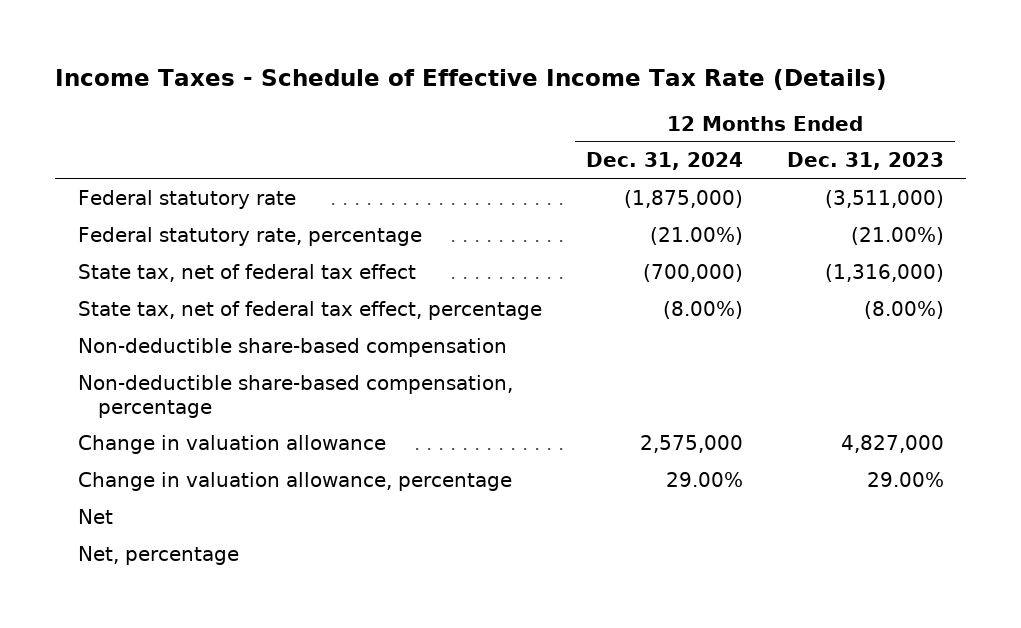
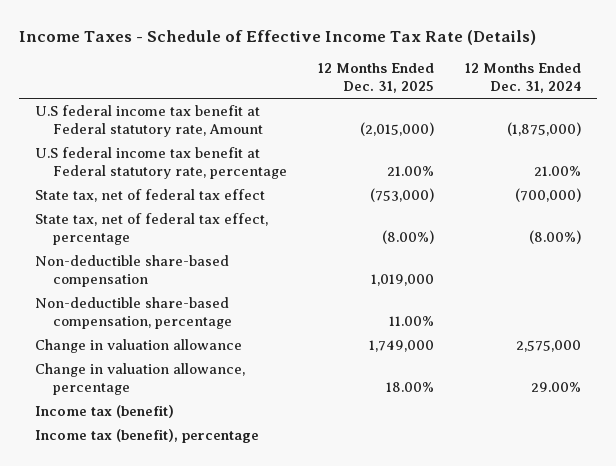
- | 12 Months Ended Dec. 31, 2024 | 12 Months Ended Dec. 31, 2023
+ | 12 Months Ended Dec. 31, 2025 | 12 Months Ended Dec. 31, 2024
- Federal statutory rate | (1,875,000) | (3,511,000)
- Federal statutory rate, percentage | (21.00%) | (21.00%)
+ U.S federal income tax benefit at Federal statutory rate, Amount | (2,015,000) | (1,875,000)
+ U.S federal income tax benefit at Federal statutory rate, percentage | 21.00% | 21.00%
- Net
- Net, percentage
+ Income tax (benefit)
+ Income tax (benefit), percentage

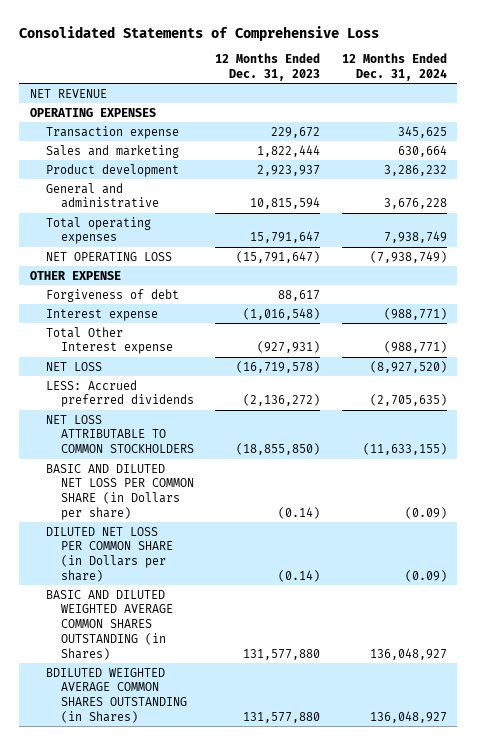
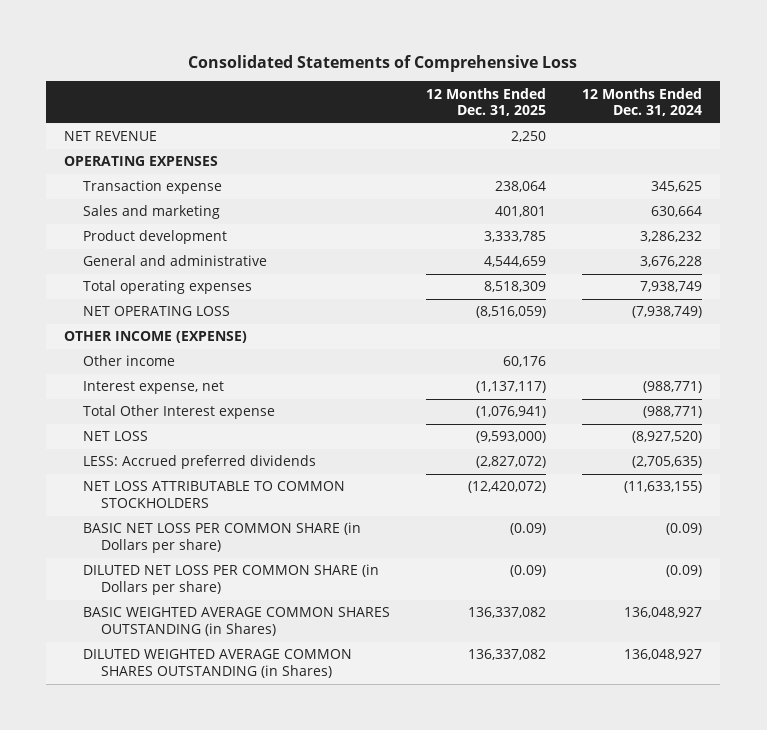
- | 12 Months Ended Dec. 31, 2023 | 12 Months Ended Dec. 31, 2024
+ | 12 Months Ended Dec. 31, 2025 | 12 Months Ended Dec. 31, 2024
- OTHER EXPENSE
- Forgiveness of debt | 88,617 |
- Interest expense | (1,016,548) | (988,771)
+ OTHER INCOME (EXPENSE)
+ Other income | 60,176 |
+ Interest expense, net | (1,137,117) | (988,771)
- BASIC AND DILUTED NET LOSS PER COMMON SHARE (in Dollars per share) | (0.14) | (0.09)
+ BASIC NET LOSS PER COMMON SHARE (in Dollars per share) | (0.09) | (0.09)
- BASIC AND DILUTED WEIGHTED AVERAGE COMMON SHARES OUTSTANDING (in Shares) | 131,577,880 | 136,048,927
- BDILUTED WEIGHTED AVERAGE COMMON SHARES OUTSTANDING (in Shares) | 131,577,880 | 136,048,927
+ BASIC WEIGHTED AVERAGE COMMON SHARES OUTSTANDING (in Shares) | 136,337,082 | 136,048,927
+ DILUTED WEIGHTED AVERAGE COMMON SHARES OUTSTANDING (in Shares) | 136,337,082 | 136,048,927

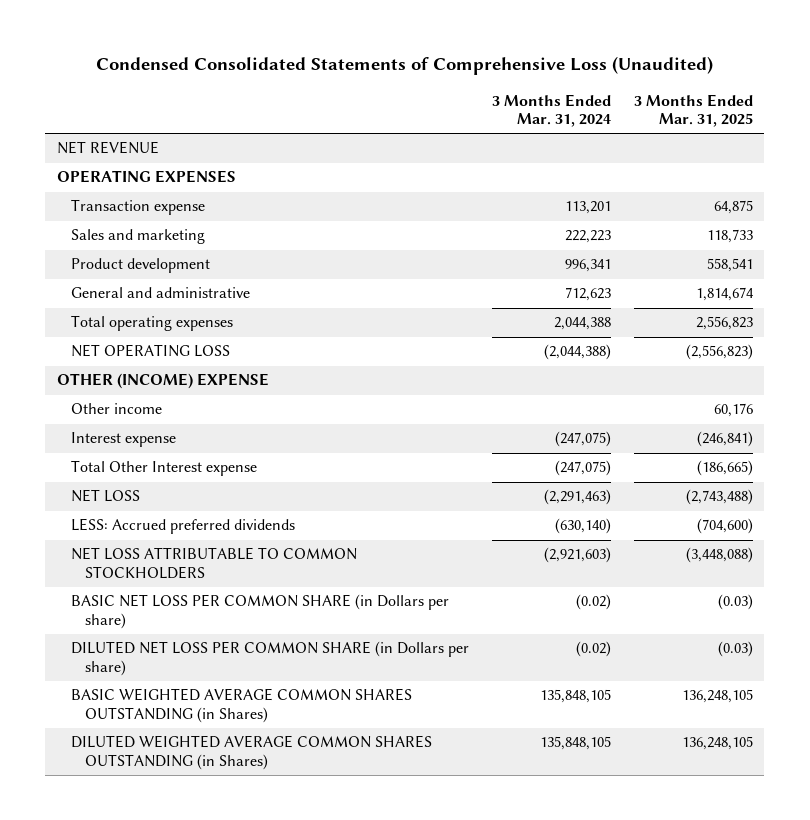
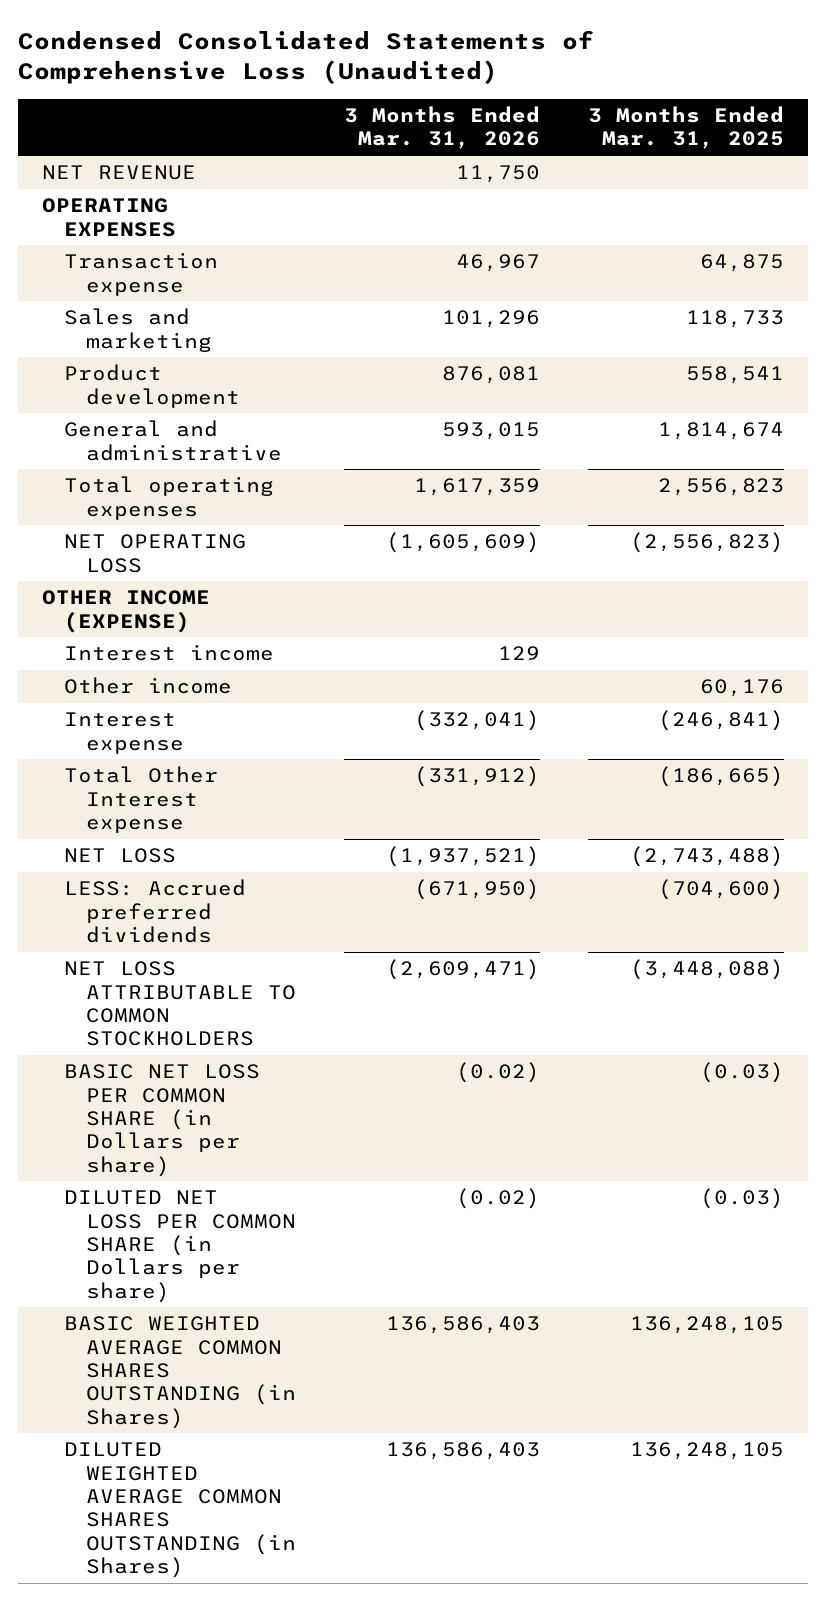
- | 3 Months Ended Mar. 31, 2024 | 3 Months Ended Mar. 31, 2025
+ | 3 Months Ended Mar. 31, 2026 | 3 Months Ended Mar. 31, 2025
- OTHER (INCOME) EXPENSE
+ OTHER INCOME (EXPENSE)
+ Interest income | 129 |

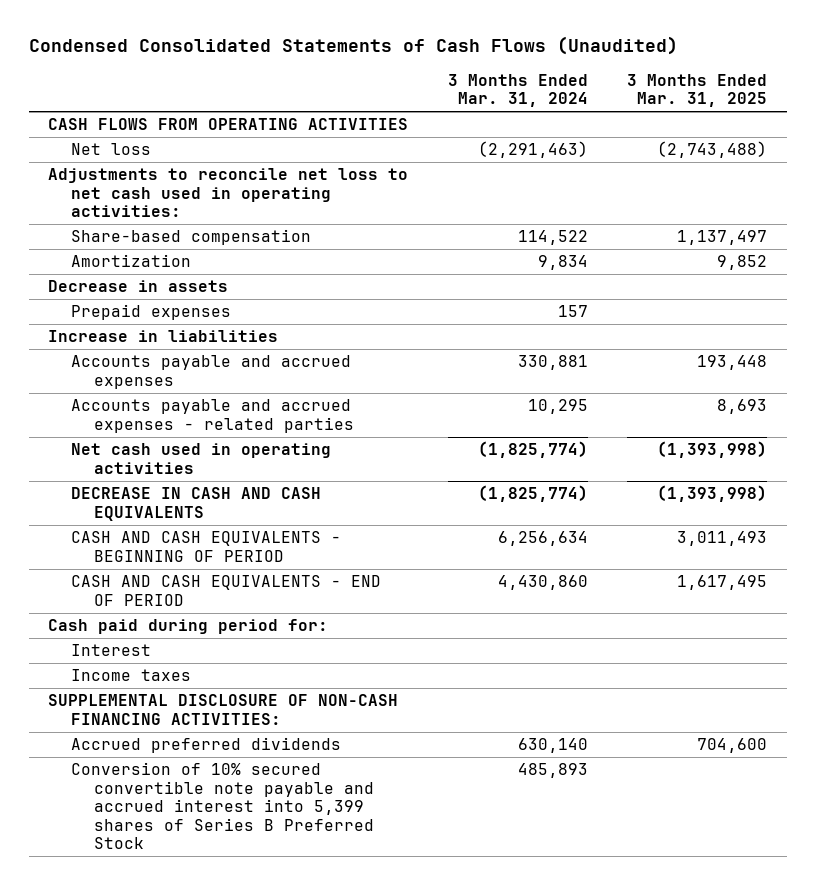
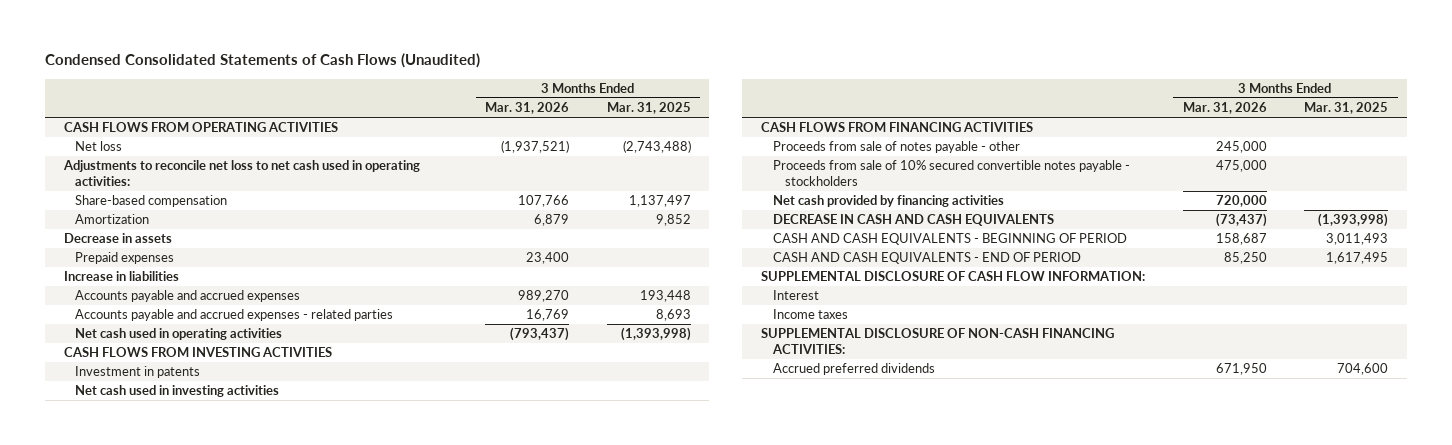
- | 3 Months Ended Mar. 31, 2024 | 3 Months Ended Mar. 31, 2025
+ | 3 Months Ended Mar. 31, 2026 | 3 Months Ended Mar. 31, 2025
+ CASH FLOWS FROM INVESTING ACTIVITIES
+ Investment in patents
+ Net cash used in investing activities
+ CASH FLOWS FROM FINANCING ACTIVITIES
+ Proceeds from sale of notes payable - other | 245,000 |
+ Proceeds from sale of 10% secured convertible notes payable - stockholders | 475,000 |
+ Net cash provided by financing activities | 720,000 |
- Cash paid during period for:
+ SUPPLEMENTAL DISCLOSURE OF CASH FLOW INFORMATION:
- Conversion of 10% secured convertible note payable and accrued interest into 5,399 shares of Series B Preferred Stock | 485,893 |

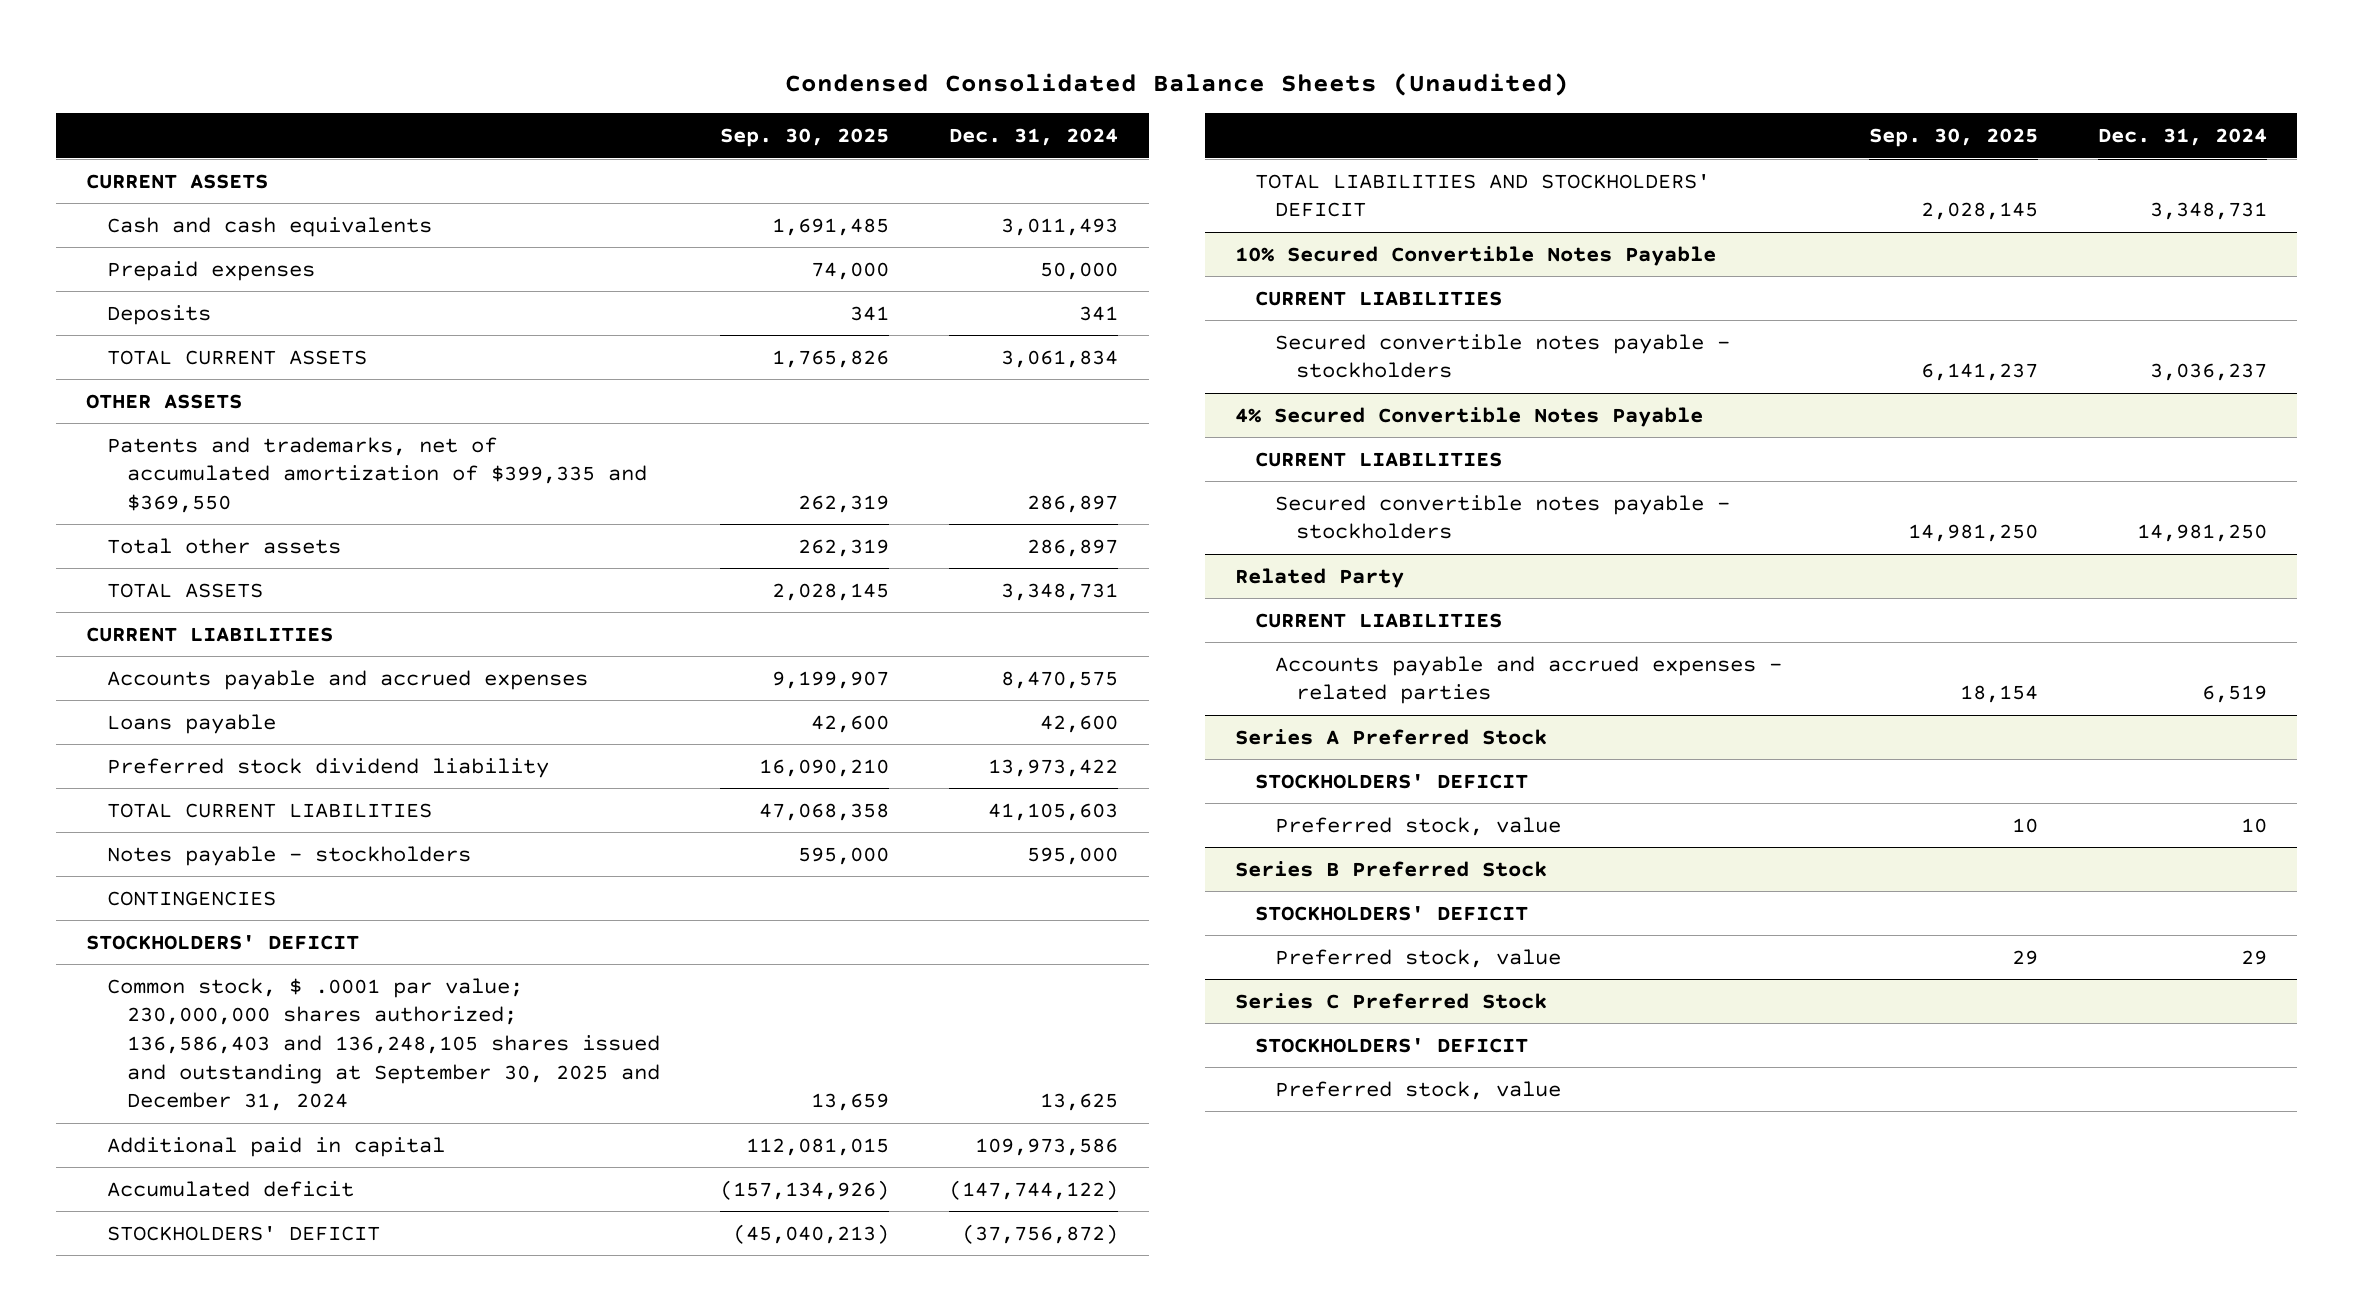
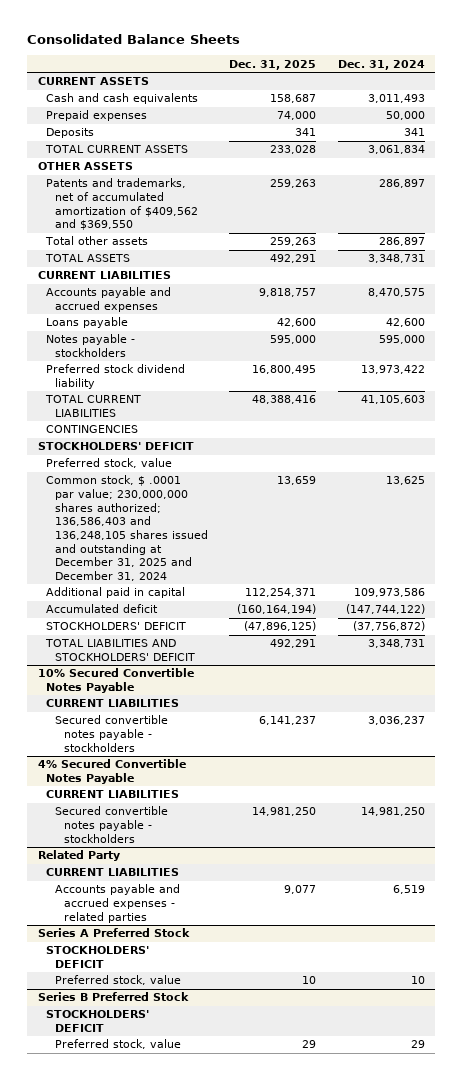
- Condensed Consolidated Balance Sheets (Unaudited)
+ Consolidated Balance Sheets
- | Sep. 30, 2025 | Dec. 31, 2024
+ | Dec. 31, 2025 | Dec. 31, 2024
- Patents and trademarks, net of accumulated amortization of $399,335 and $369,550 | 262,319 | 286,897
+ Patents and trademarks, net of accumulated amortization of $409,562 and $369,550 | 259,263 | 286,897
moved up: Notes payable - stockholders | 595,000 | 595,000
- Common stock, $ .0001 par value; 230,000,000 shares authorized; 136,586,403 and 136,248,105 shares issued and outstanding at September 30, 2025 and December 31, 2024 | 13,659 | 13,625
+ Preferred stock, value
+ Common stock, $ .0001 par value; 230,000,000 shares authorized; 136,586,403 and 136,248,105 shares issued and outstanding at December 31, 2025 and December 31, 2024 | 13,659 | 13,625
- Series C Preferred Stock
- STOCKHOLDERS' DEFICIT
- Preferred stock, value

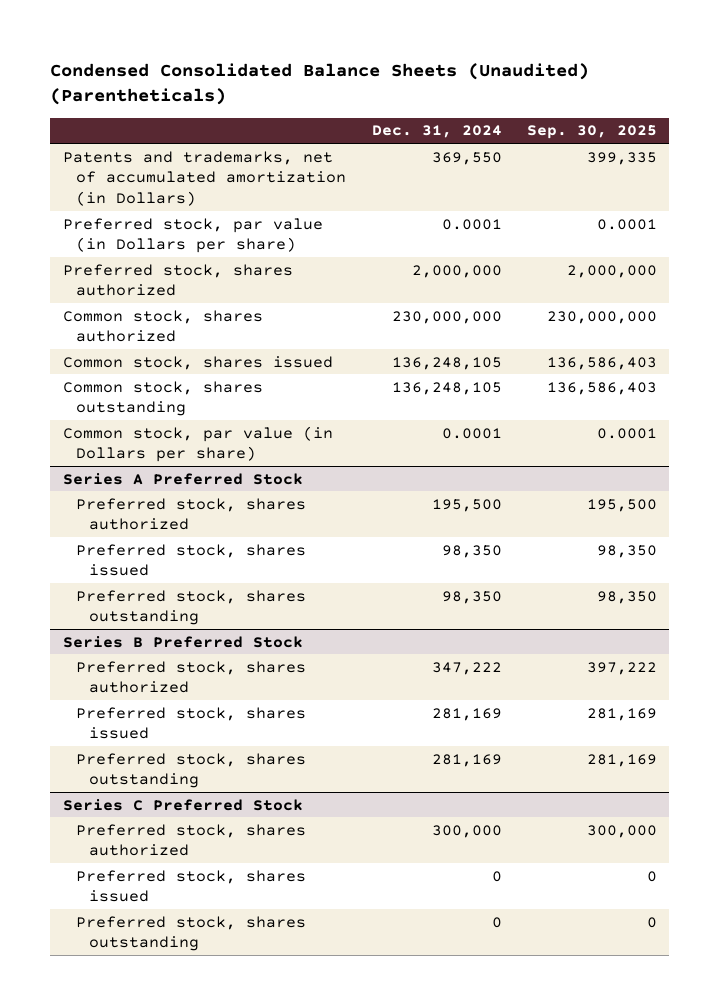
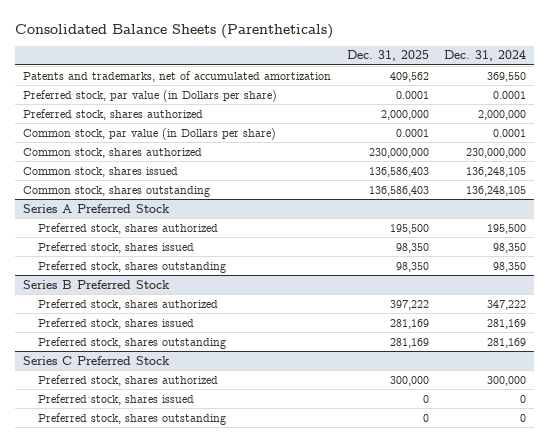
- Condensed Consolidated Balance Sheets (Unaudited) (Parentheticals)
+ Consolidated Balance Sheets (Parentheticals)
- | Dec. 31, 2024 | Sep. 30, 2025
+ | Dec. 31, 2025 | Dec. 31, 2024
- Patents and trademarks, net of accumulated amortization (in Dollars) | 369,550 | 399,335
+ Patents and trademarks, net of accumulated amortization | 409,562 | 369,550
moved up: Common stock, par value (in Dollars per share) | 0.0001 | 0.0001

